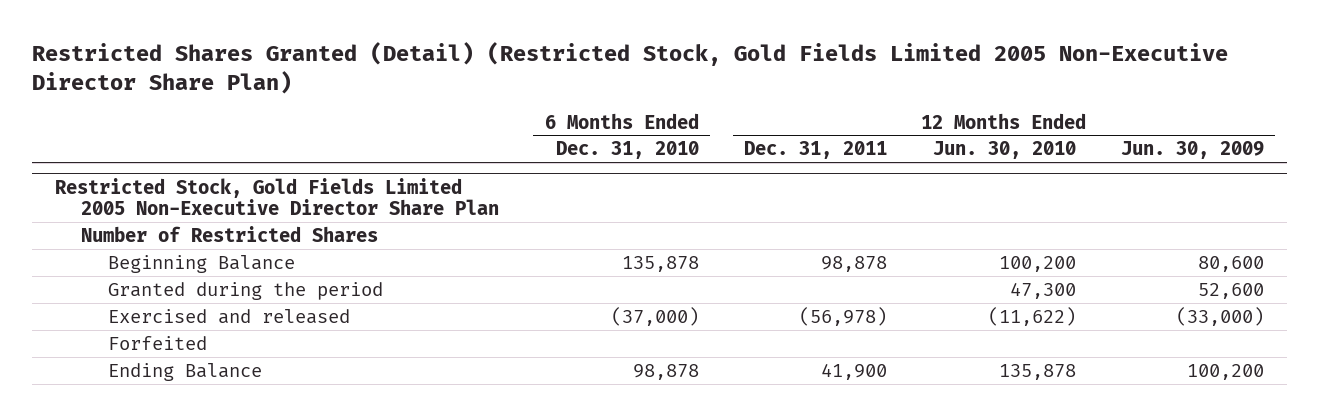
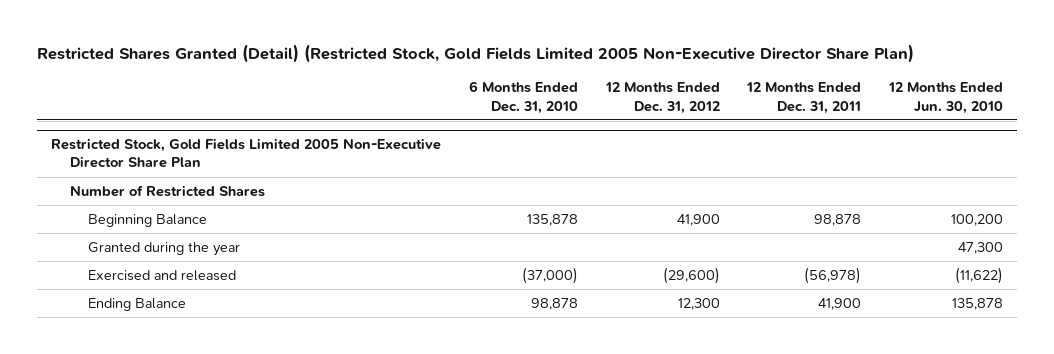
- | 6 Months Ended Dec. 31, 2010 | 12 Months Ended Dec. 31, 2011 | 12 Months Ended Jun. 30, 2010 | 12 Months Ended Jun. 30, 2009
+ | 6 Months Ended Dec. 31, 2010 | 12 Months Ended Dec. 31, 2012 | 12 Months Ended Dec. 31, 2011 | 12 Months Ended Jun. 30, 2010
@ Restricted Stock, Gold Fields Limited 2005 Non-Executive Director Share Plan
- Granted during the period | | | 47,300 | 52,600
+ Granted during the year | | | | 47,300
- Forfeited

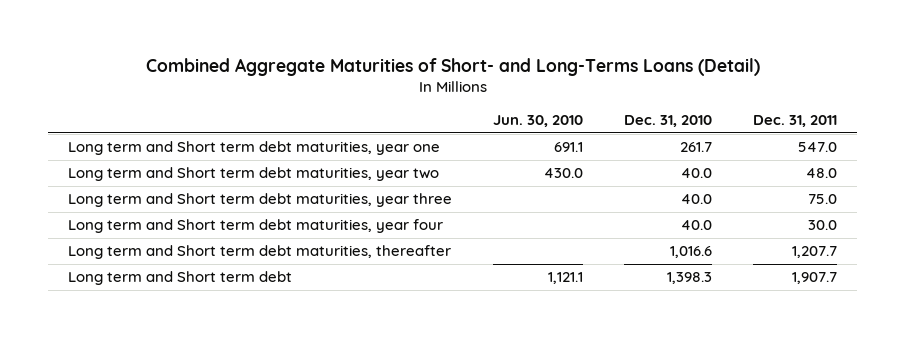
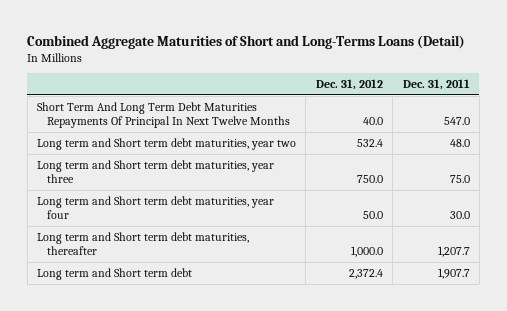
- Combined Aggregate Maturities of Short- and Long-Terms Loans (Detail)
+ Combined Aggregate Maturities of Short and Long-Terms Loans (Detail)
- | Jun. 30, 2010 | Dec. 31, 2010 | Dec. 31, 2011
+ | Dec. 31, 2012 | Dec. 31, 2011
- Long term and Short term debt maturities, year one | 691.1 | 261.7 | 547.0
+ Short Term And Long Term Debt Maturities Repayments Of Principal In Next Twelve Months | 40.0 | 547.0

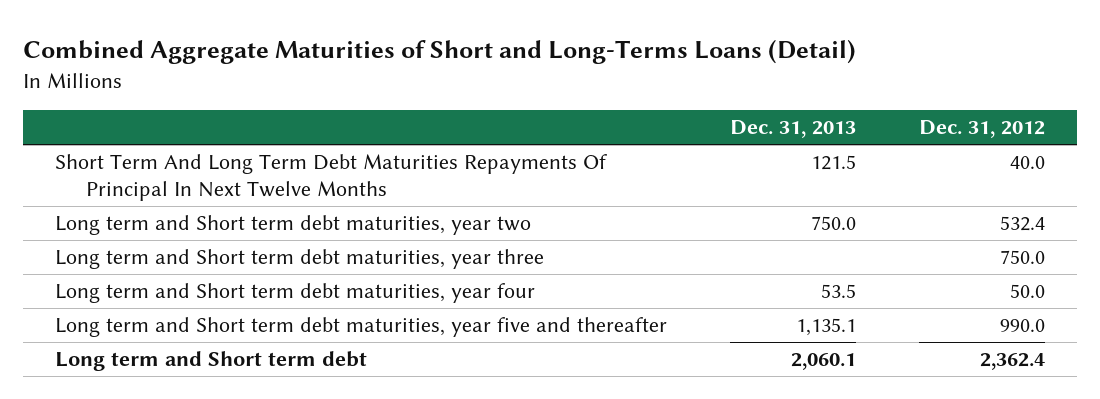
- | Dec. 31, 2012 | Dec. 31, 2011
+ | Dec. 31, 2013 | Dec. 31, 2012
- Long term and Short term debt maturities, thereafter | 1,000.0 | 1,207.7
- Long term and Short term debt | 2,372.4 | 1,907.7
+ Long term and Short term debt maturities, year five and thereafter | 1,135.1 | 990.0
+ Long term and Short term debt | 2,060.1 | 2,362.4

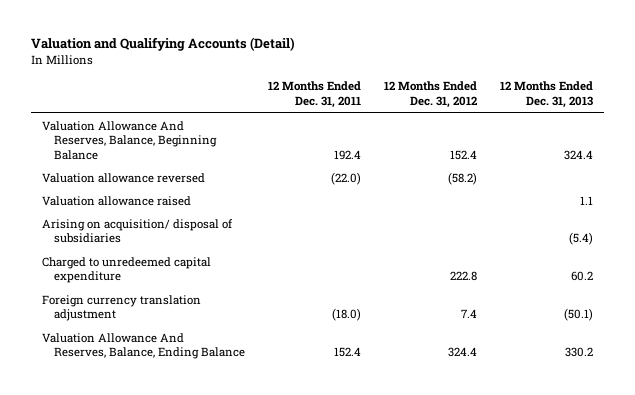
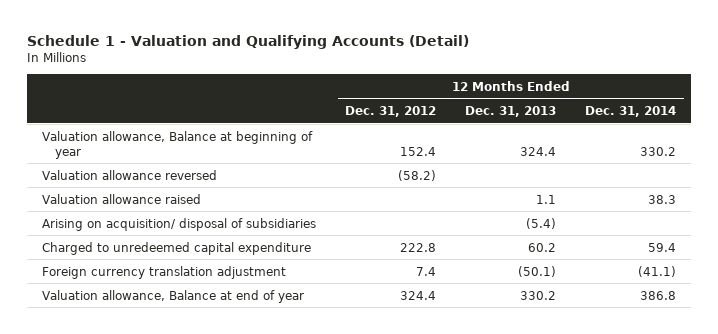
- Valuation and Qualifying Accounts (Detail)
+ Schedule 1 - Valuation and Qualifying Accounts (Detail)
- | 12 Months Ended Dec. 31, 2011 | 12 Months Ended Dec. 31, 2012 | 12 Months Ended Dec. 31, 2013
+ | 12 Months Ended Dec. 31, 2012 | 12 Months Ended Dec. 31, 2013 | 12 Months Ended Dec. 31, 2014
- Valuation Allowance And Reserves, Balance, Beginning Balance | 192.4 | 152.4 | 324.4
+ Valuation allowance, Balance at beginning of year | 152.4 | 324.4 | 330.2
- Valuation Allowance And Reserves, Balance, Ending Balance | 152.4 | 324.4 | 330.2
+ Valuation allowance, Balance at end of year | 324.4 | 330.2 | 386.8

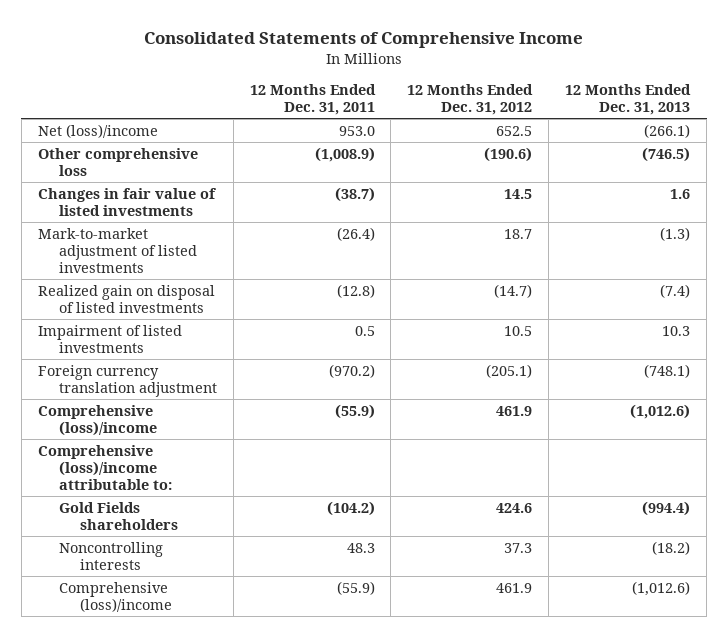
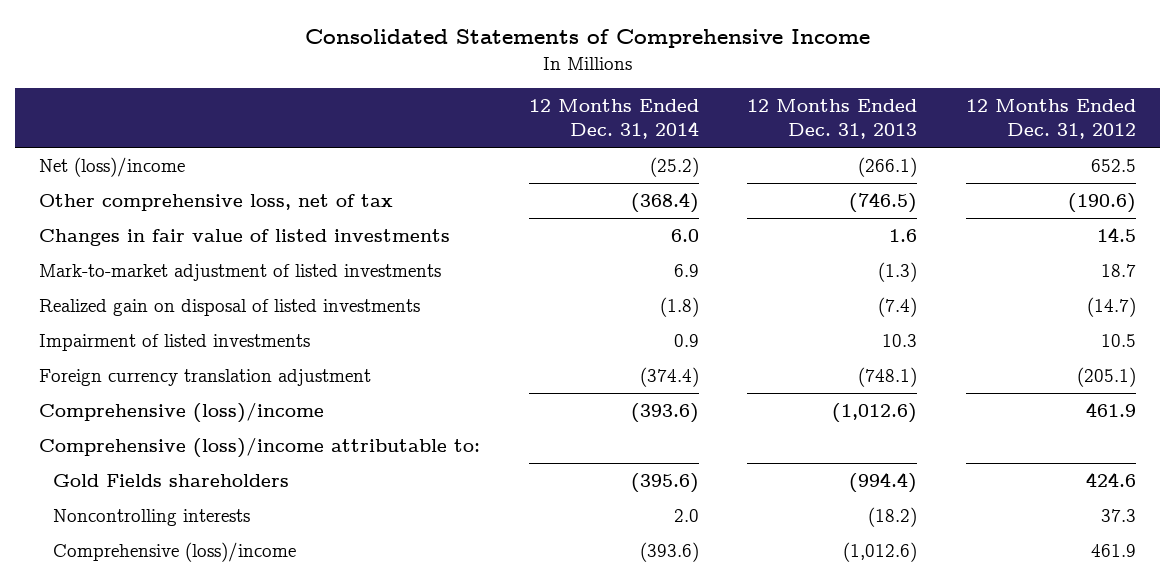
- | 12 Months Ended Dec. 31, 2011 | 12 Months Ended Dec. 31, 2012 | 12 Months Ended Dec. 31, 2013
+ | 12 Months Ended Dec. 31, 2014 | 12 Months Ended Dec. 31, 2013 | 12 Months Ended Dec. 31, 2012
- Other comprehensive loss | (1,008.9) | (190.6) | (746.5)
+ Other comprehensive loss, net of tax | (368.4) | (746.5) | (190.6)

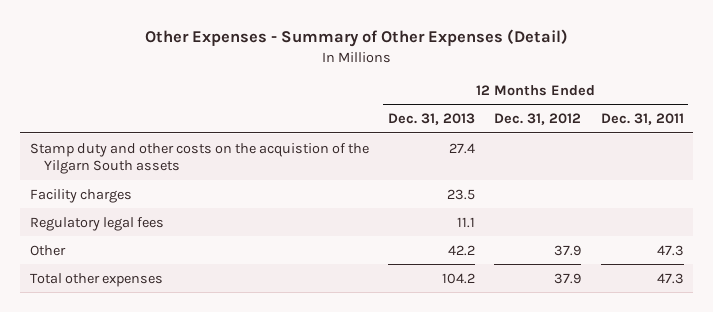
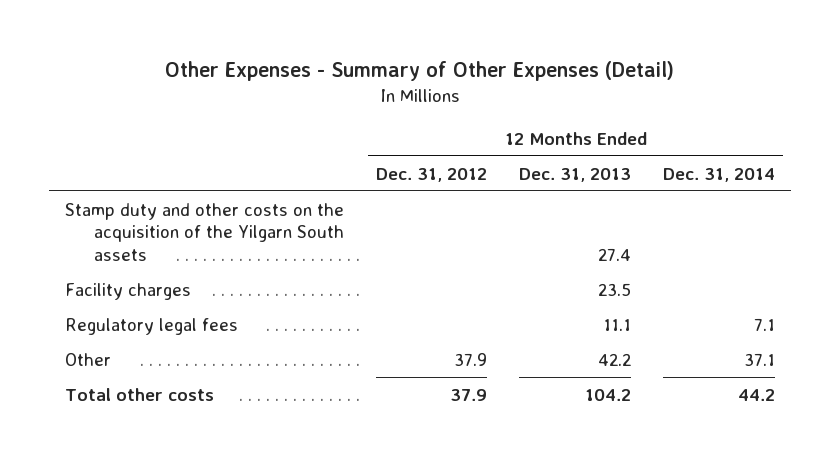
- | 12 Months Ended Dec. 31, 2013 | 12 Months Ended Dec. 31, 2012 | 12 Months Ended Dec. 31, 2011
+ | 12 Months Ended Dec. 31, 2012 | 12 Months Ended Dec. 31, 2013 | 12 Months Ended Dec. 31, 2014
- Stamp duty and other costs on the acquistion of the Yilgarn South assets | 27.4 | |
+ Stamp duty and other costs on the acquisition of the Yilgarn South assets | | 27.4 |
- Total other expenses | 104.2 | 37.9 | 47.3
+ Total other costs | 37.9 | 104.2 | 44.2

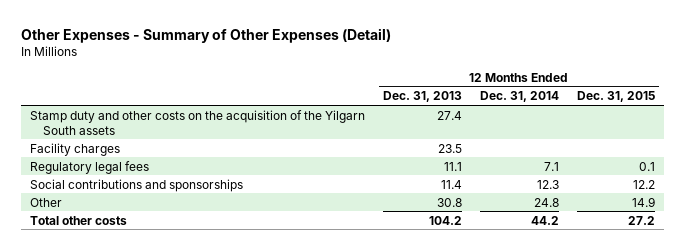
- | 12 Months Ended Dec. 31, 2012 | 12 Months Ended Dec. 31, 2013 | 12 Months Ended Dec. 31, 2014
+ | 12 Months Ended Dec. 31, 2013 | 12 Months Ended Dec. 31, 2014 | 12 Months Ended Dec. 31, 2015
- Other | 37.9 | 42.2 | 37.1
+ Social contributions and sponsorships | 11.4 | 12.3 | 12.2
+ Other | 30.8 | 24.8 | 14.9

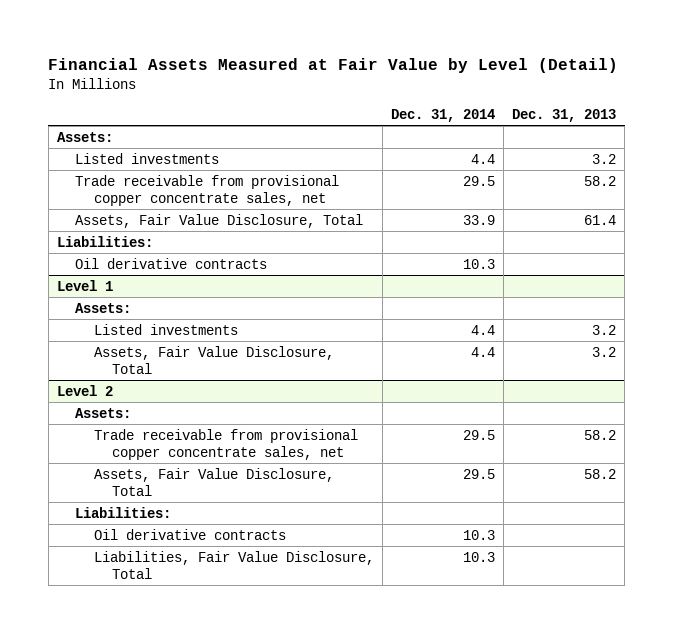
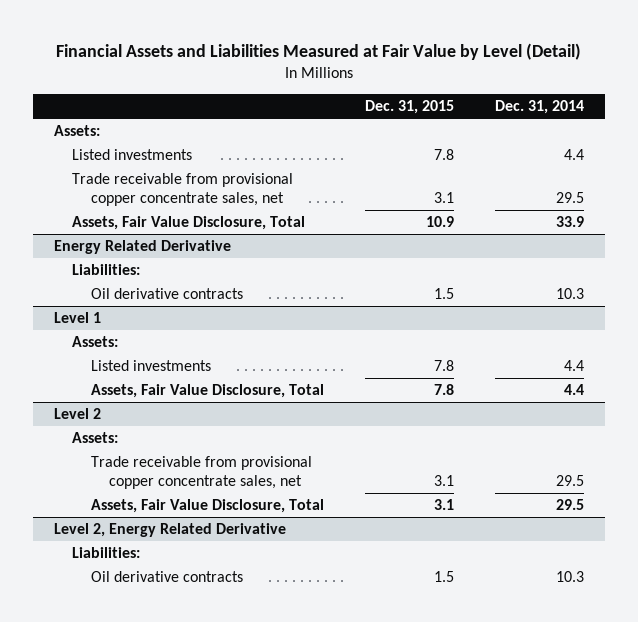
- Financial Assets Measured at Fair Value by Level (Detail)
+ Financial Assets and Liabilities Measured at Fair Value by Level (Detail)
- | Dec. 31, 2014 | Dec. 31, 2013
+ | Dec. 31, 2015 | Dec. 31, 2014
+ Energy Related Derivative
+ Level 2, Energy Related Derivative
@ Level 2
- Liabilities, Fair Value Disclosure, Total | 10.3 |

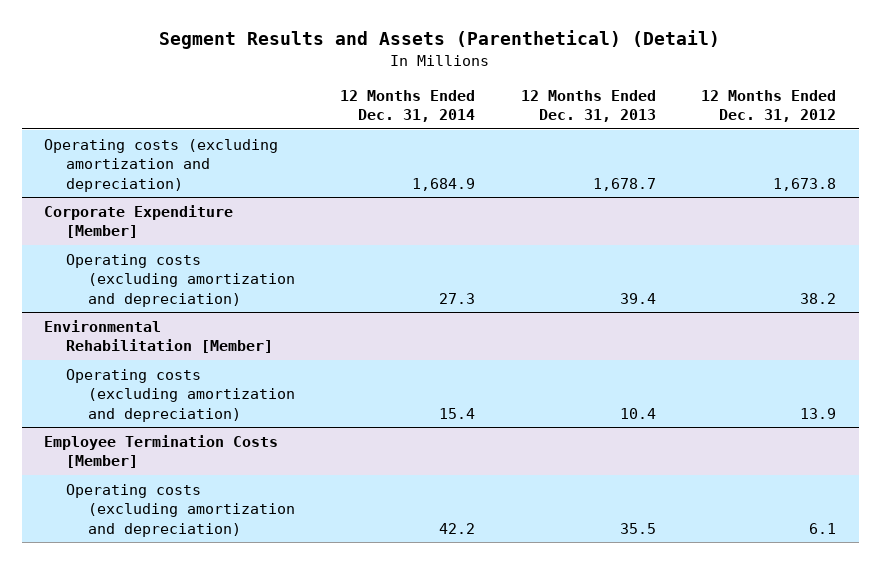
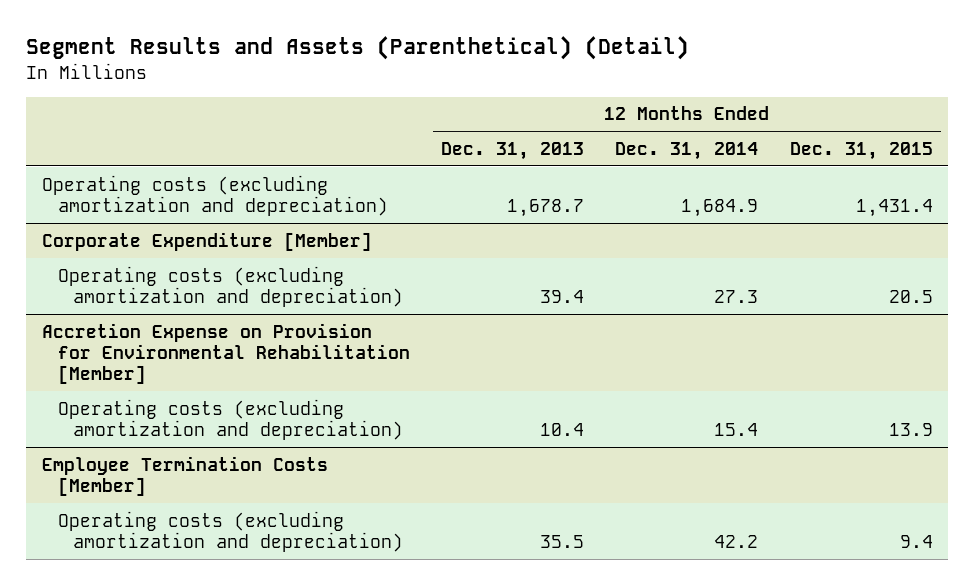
- | 12 Months Ended Dec. 31, 2014 | 12 Months Ended Dec. 31, 2013 | 12 Months Ended Dec. 31, 2012
+ | 12 Months Ended Dec. 31, 2013 | 12 Months Ended Dec. 31, 2014 | 12 Months Ended Dec. 31, 2015
- Environmental Rehabilitation [Member]
+ Accretion Expense on Provision for Environmental Rehabilitation [Member]

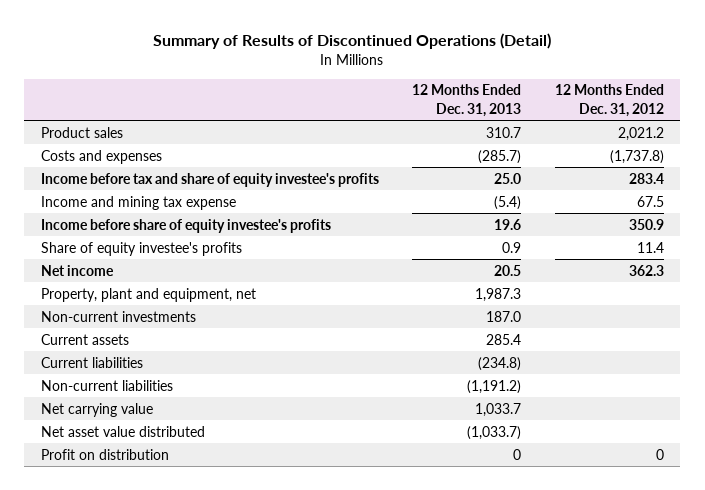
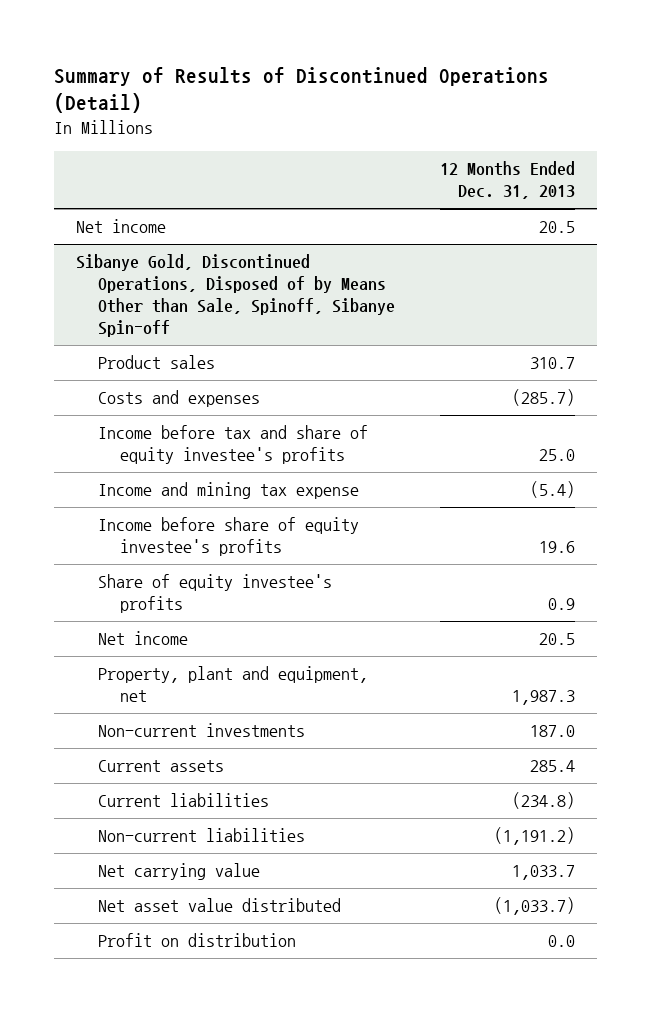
- | 12 Months Ended Dec. 31, 2013 | 12 Months Ended Dec. 31, 2012
+ | 12 Months Ended Dec. 31, 2013
+ Net income | 20.5
+ Sibanye Gold, Discontinued Operations, Disposed of by Means Other than Sale, Spinoff, Sibanye Spin-off
- Profit on distribution | 0 | 0
+ Profit on distribution | 0.0

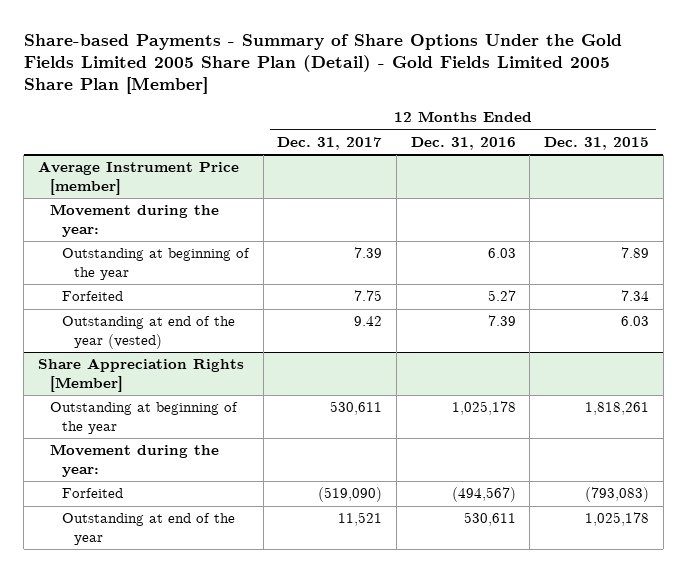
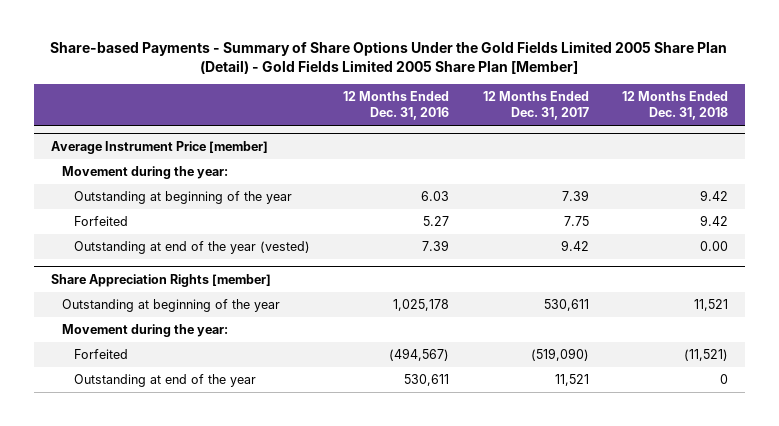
- | 12 Months Ended Dec. 31, 2017 | 12 Months Ended Dec. 31, 2016 | 12 Months Ended Dec. 31, 2015
+ | 12 Months Ended Dec. 31, 2016 | 12 Months Ended Dec. 31, 2017 | 12 Months Ended Dec. 31, 2018
- Share Appreciation Rights [Member]
+ Share Appreciation Rights [member]

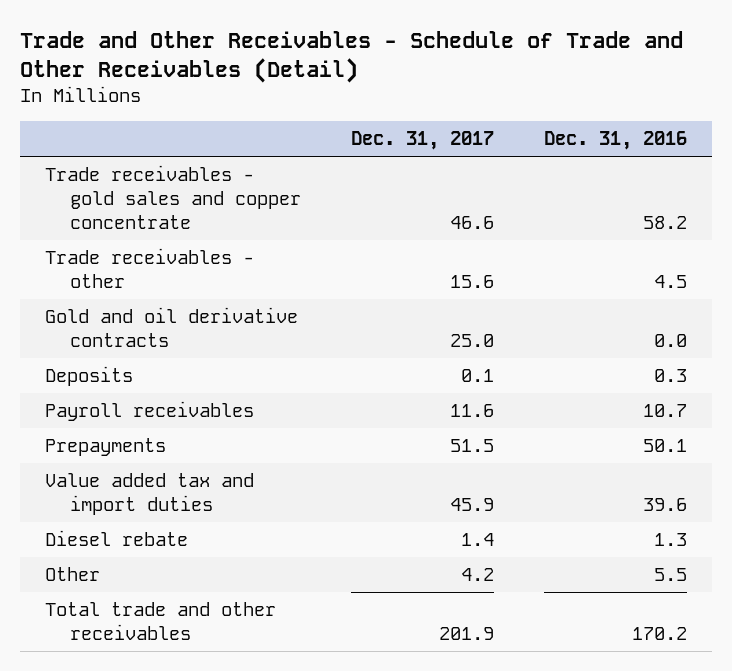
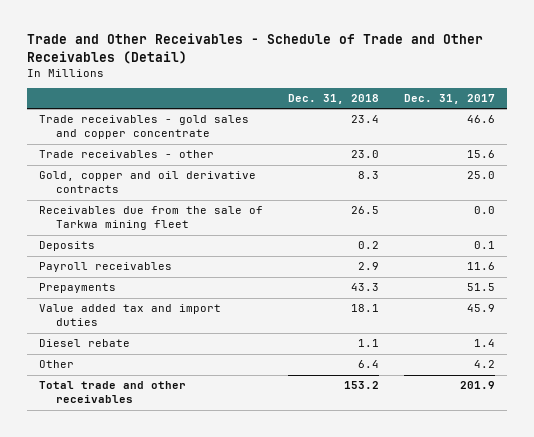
- | Dec. 31, 2017 | Dec. 31, 2016
+ | Dec. 31, 2018 | Dec. 31, 2017
- Gold and oil derivative contracts | 25.0 | 0.0
+ Gold, copper and oil derivative contracts | 8.3 | 25.0
+ Receivables due from the sale of Tarkwa mining fleet | 26.5 | 0.0

